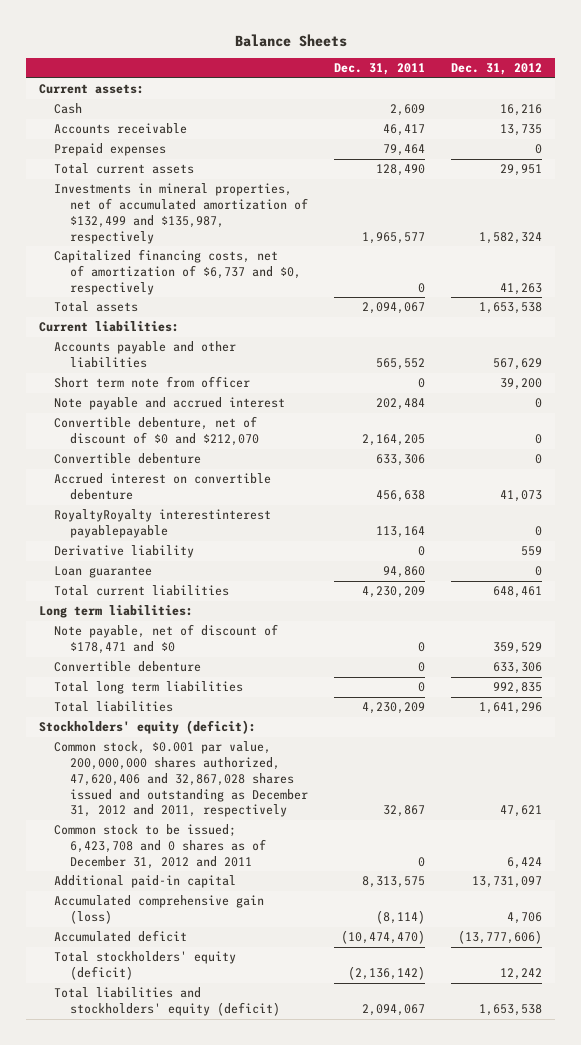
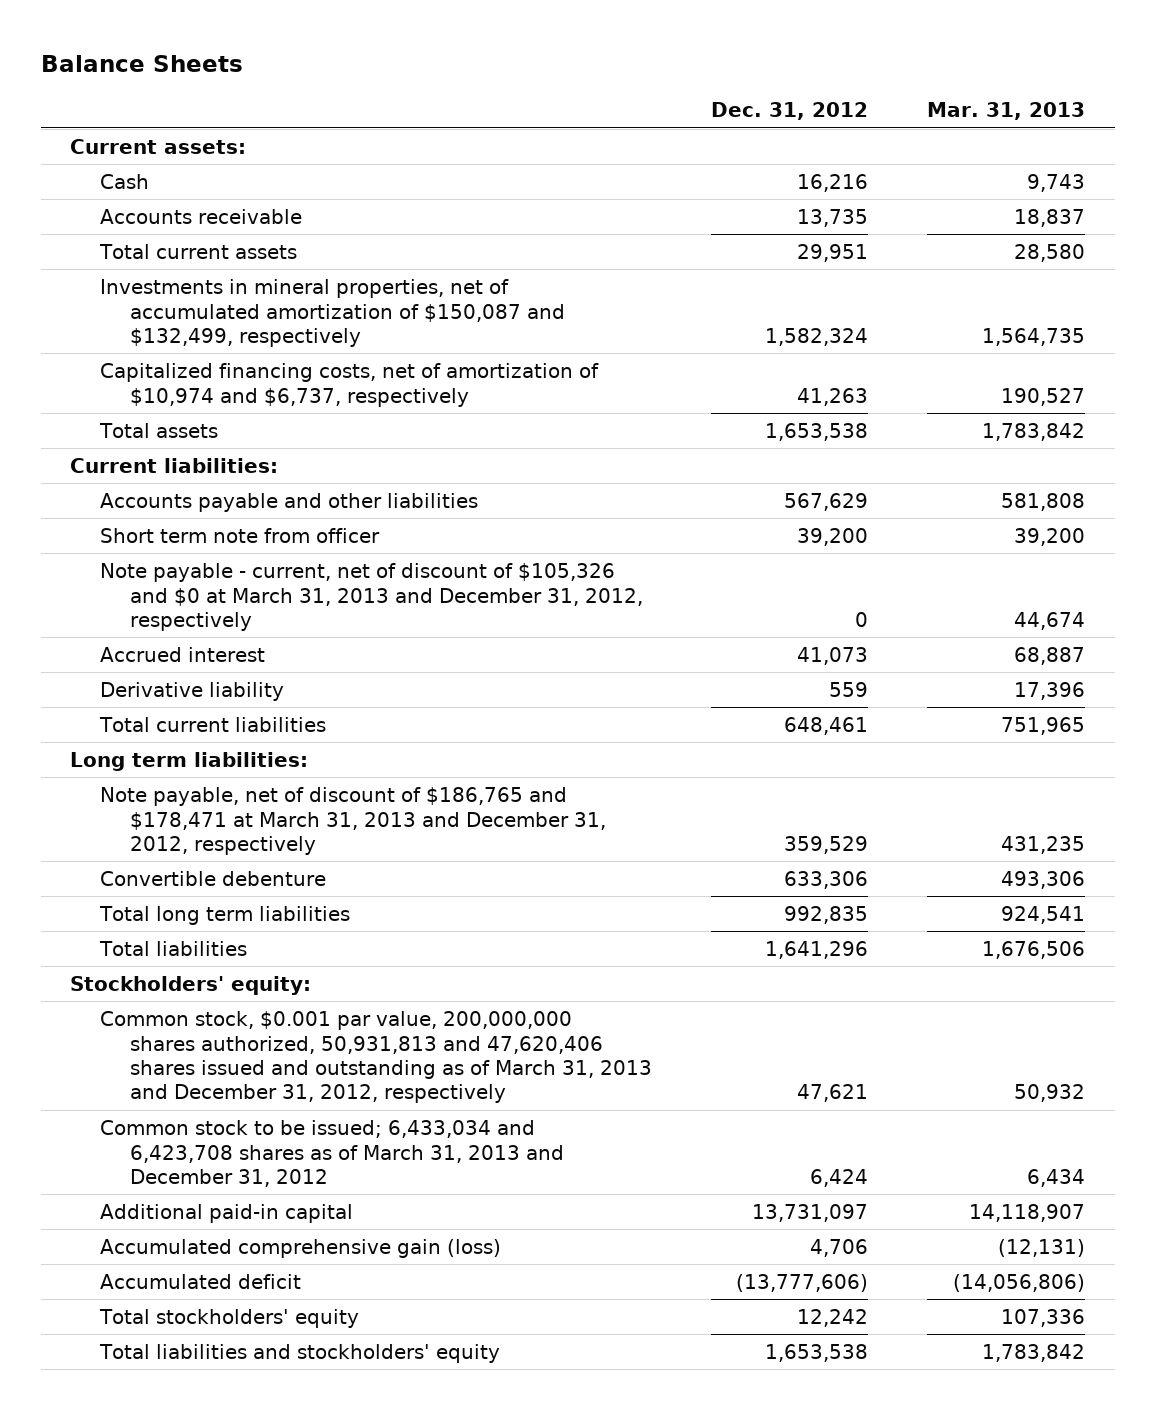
- | Dec. 31, 2011 | Dec. 31, 2012
+ | Dec. 31, 2012 | Mar. 31, 2013
- Prepaid expenses | 79,464 | 0
- Investments in mineral properties, net of accumulated amortization of $132,499 and $135,987, respectively | 1,965,577 | 1,582,324
- Capitalized financing costs, net of amortization of $6,737 and $0, respectively | 0 | 41,263
+ Investments in mineral properties, net of accumulated amortization of $150,087 and $132,499, respectively | 1,582,324 | 1,564,735
+ Capitalized financing costs, net of amortization of $10,974 and $6,737, respectively | 41,263 | 190,527
- Note payable and accrued interest | 202,484 | 0
- Convertible debenture, net of discount of $0 and $212,070 | 2,164,205 | 0
- Convertible debenture | 633,306 | 0
- Accrued interest on convertible debenture | 456,638 | 41,073
- RoyaltyRoyalty interestinterest payablepayable | 113,164 | 0
+ Note payable - current, net of discount of $105,326 and $0 at March 31, 2013 and December 31, 2012, respectively | 0 | 44,674
+ Accrued interest | 41,073 | 68,887
- Loan guarantee | 94,860 | 0
- Note payable, net of discount of $178,471 and $0 | 0 | 359,529
+ Note payable, net of discount of $186,765 and $178,471 at March 31, 2013 and December 31, 2012, respectively | 359,529 | 431,235
- Stockholders' equity (deficit):
- Common stock, $0.001 par value, 200,000,000 shares authorized, 47,620,406 and 32,867,028 shares issued and outstanding as December 31, 2012 and 2011, respectively | 32,867 | 47,621
- Common stock to be issued; 6,423,708 and 0 shares as of December 31, 2012 and 2011 | 0 | 6,424
+ Stockholders' equity:
+ Common stock, $0.001 par value, 200,000,000 shares authorized, 50,931,813 and 47,620,406 shares issued and outstanding as of March 31, 2013 and December 31, 2012, respectively | 47,621 | 50,932
+ Common stock to be issued; 6,433,034 and 6,423,708 shares as of March 31, 2013 and December 31, 2012 | 6,424 | 6,434
- Total stockholders' equity (deficit) | (2,136,142) | 12,242
- Total liabilities and stockholders' equity (deficit) | 2,094,067 | 1,653,538
+ Total stockholders' equity | 12,242 | 107,336
+ Total liabilities and stockholders' equity | 1,653,538 | 1,783,842

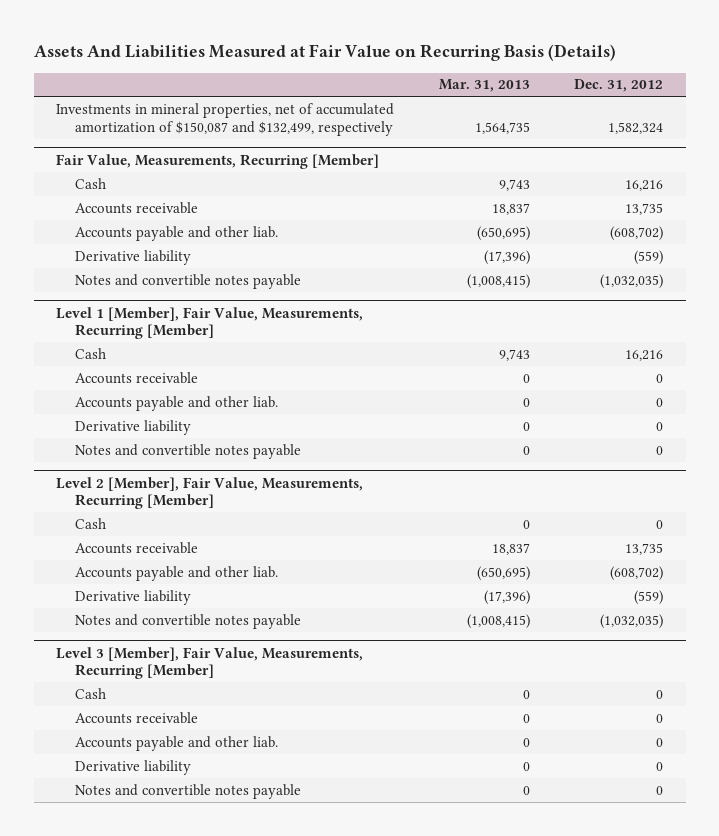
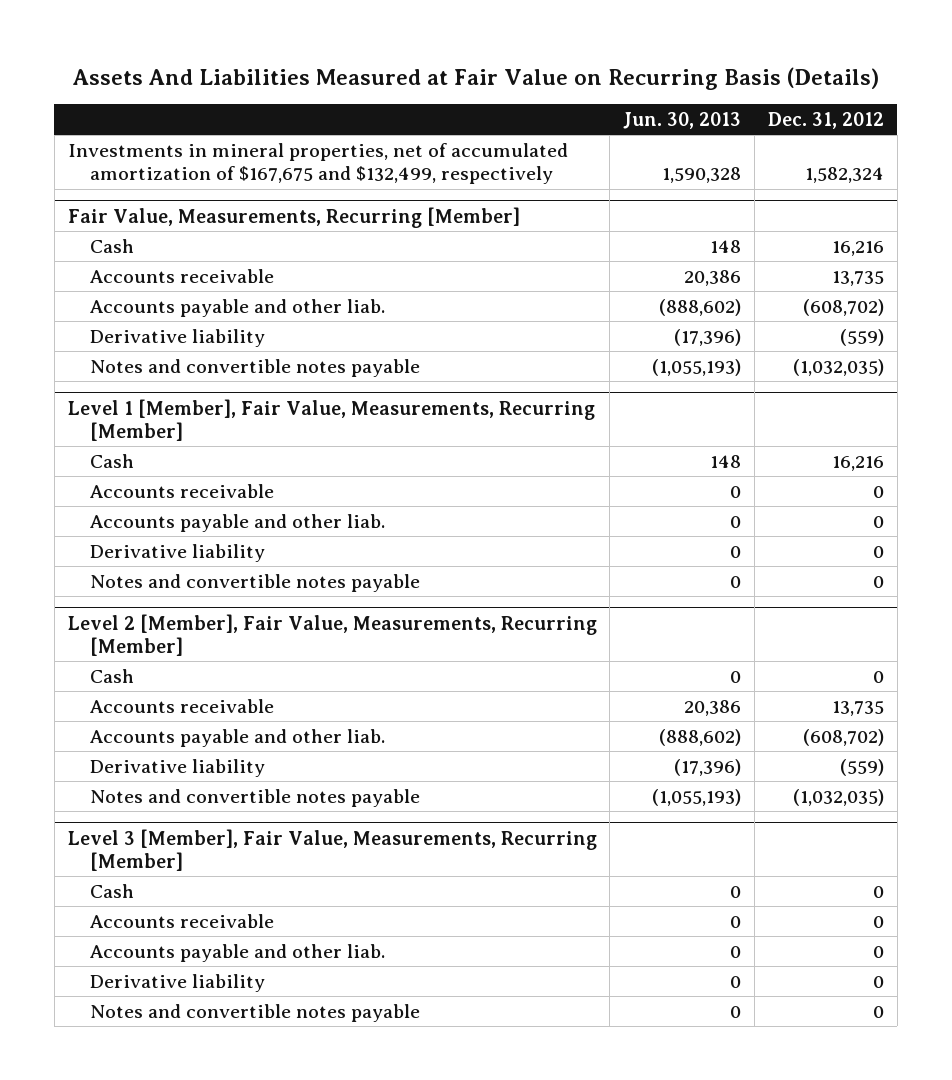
- | Mar. 31, 2013 | Dec. 31, 2012
+ | Jun. 30, 2013 | Dec. 31, 2012
- Investments in mineral properties, net of accumulated amortization of $150,087 and $132,499, respectively | 1,564,735 | 1,582,324
+ Investments in mineral properties, net of accumulated amortization of $167,675 and $132,499, respectively | 1,590,328 | 1,582,324

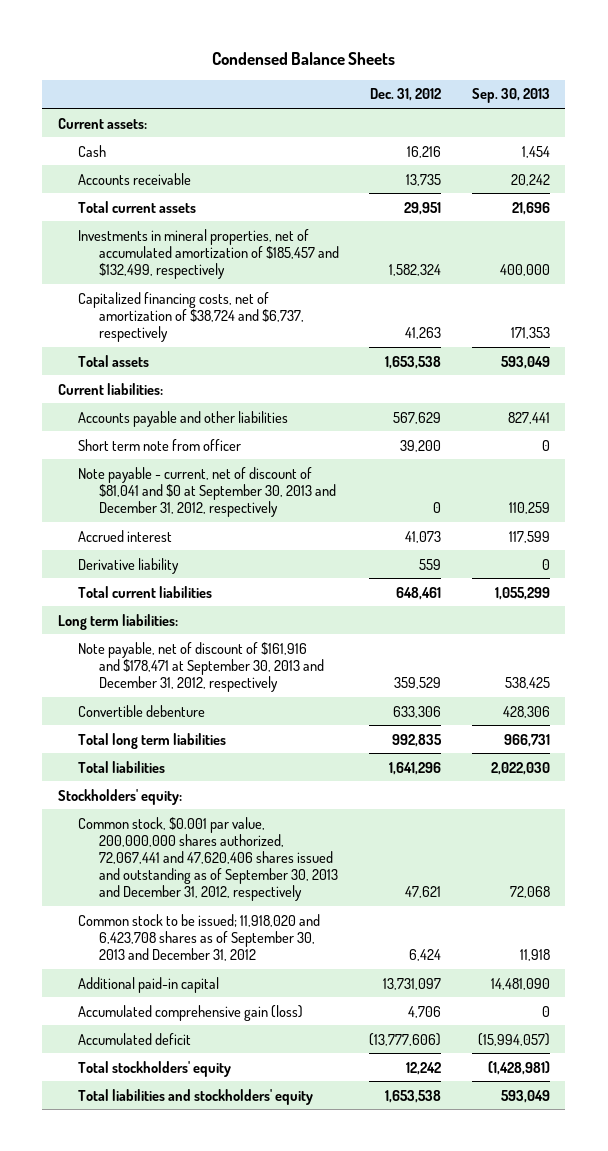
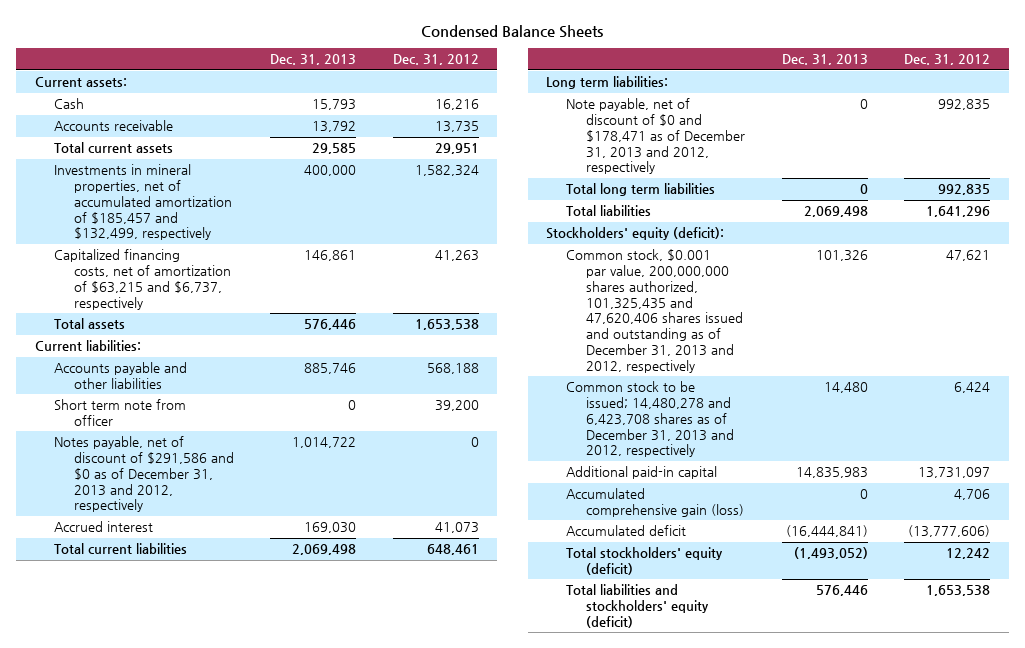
- | Dec. 31, 2012 | Sep. 30, 2013
+ | Dec. 31, 2013 | Dec. 31, 2012
- Capitalized financing costs, net of amortization of $38,724 and $6,737, respectively | 41,263 | 171,353
+ Capitalized financing costs, net of amortization of $63,215 and $6,737, respectively | 146,861 | 41,263
- Accounts payable and other liabilities | 567,629 | 827,441
+ Accounts payable and other liabilities | 885,746 | 568,188
- Note payable - current, net of discount of $81,041 and $0 at September 30, 2013 and December 31, 2012, respectively | 0 | 110,259
+ Notes payable, net of discount of $291,586 and $0 as of December 31, 2013 and 2012, respectively | 1,014,722 | 0
- Derivative liability | 559 | 0
- Note payable, net of discount of $161,916 and $178,471 at September 30, 2013 and December 31, 2012, respectively | 359,529 | 538,425
- Convertible debenture | 633,306 | 428,306
+ Note payable, net of discount of $0 and $178,471 as of December 31, 2013 and 2012, respectively | 0 | 992,835
- Stockholders' equity:
- Common stock, $0.001 par value, 200,000,000 shares authorized, 72,067,441 and 47,620,406 shares issued and outstanding as of September 30, 2013 and December 31, 2012, respectively | 47,621 | 72,068
- Common stock to be issued; 11,918,020 and 6,423,708 shares as of September 30, 2013 and December 31, 2012 | 6,424 | 11,918
+ Stockholders' equity (deficit):
+ Common stock, $0.001 par value, 200,000,000 shares authorized, 101,325,435 and 47,620,406 shares issued and outstanding as of December 31, 2013 and 2012, respectively | 101,326 | 47,621
+ Common stock to be issued; 14,480,278 and 6,423,708 shares as of December 31, 2013 and 2012, respectively | 14,480 | 6,424
- Total stockholders' equity | 12,242 | (1,428,981)
- Total liabilities and stockholders' equity | 1,653,538 | 593,049
+ Total stockholders' equity (deficit) | (1,493,052) | 12,242
+ Total liabilities and stockholders' equity (deficit) | 576,446 | 1,653,538

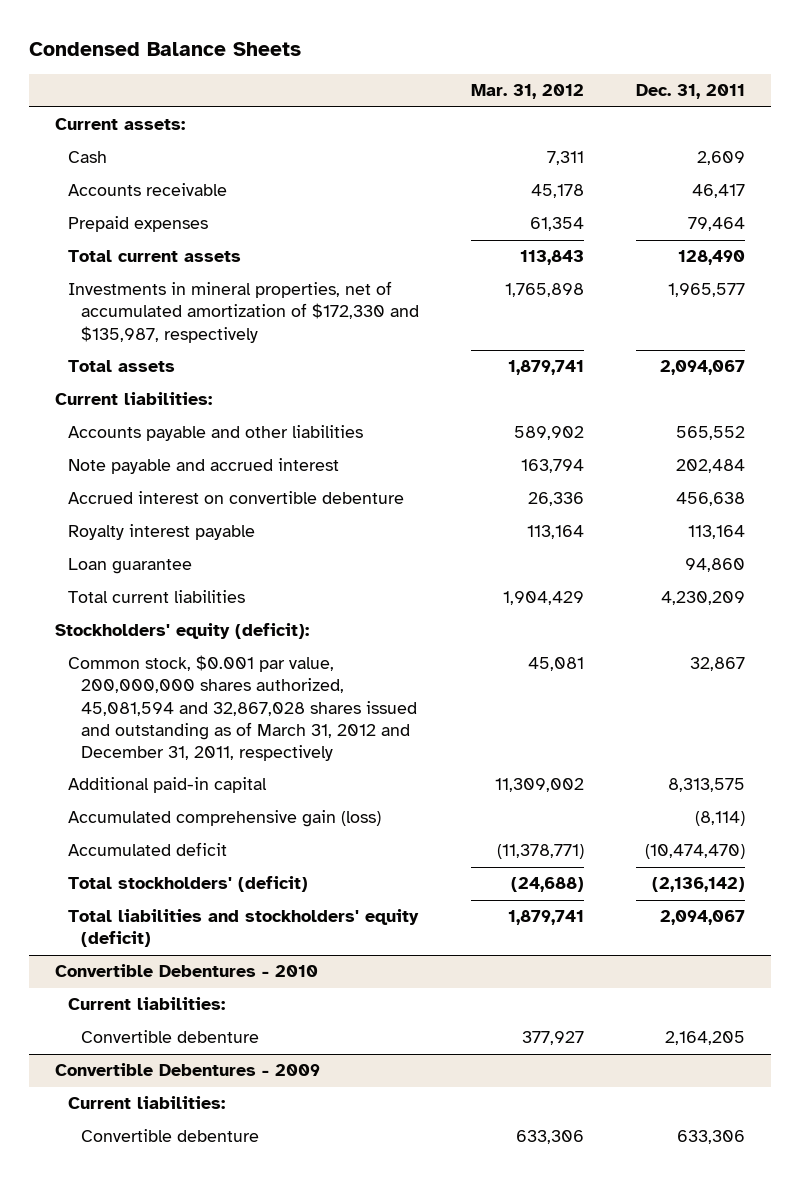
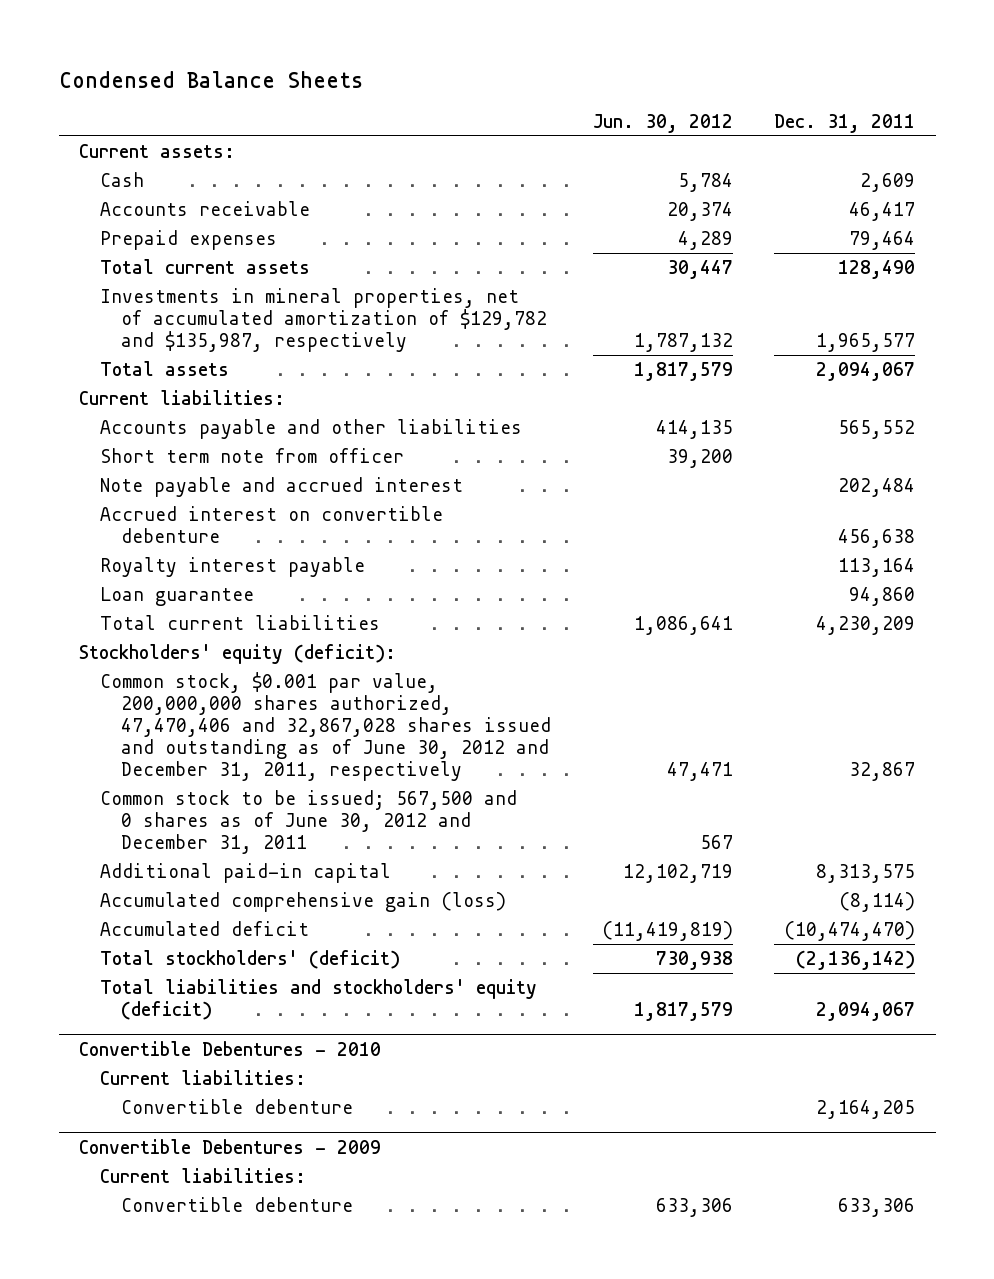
- | Mar. 31, 2012 | Dec. 31, 2011
+ | Jun. 30, 2012 | Dec. 31, 2011
- Investments in mineral properties, net of accumulated amortization of $172,330 and $135,987, respectively | 1,765,898 | 1,965,577
+ Investments in mineral properties, net of accumulated amortization of $129,782 and $135,987, respectively | 1,787,132 | 1,965,577
+ Short term note from officer | 39,200 |
- Common stock, $0.001 par value, 200,000,000 shares authorized, 45,081,594 and 32,867,028 shares issued and outstanding as of March 31, 2012 and December 31, 2011, respectively | 45,081 | 32,867
+ Common stock, $0.001 par value, 200,000,000 shares authorized, 47,470,406 and 32,867,028 shares issued and outstanding as of June 30, 2012 and December 31, 2011, respectively | 47,471 | 32,867
+ Common stock to be issued; 567,500 and 0 shares as of June 30, 2012 and December 31, 2011 | 567 |

